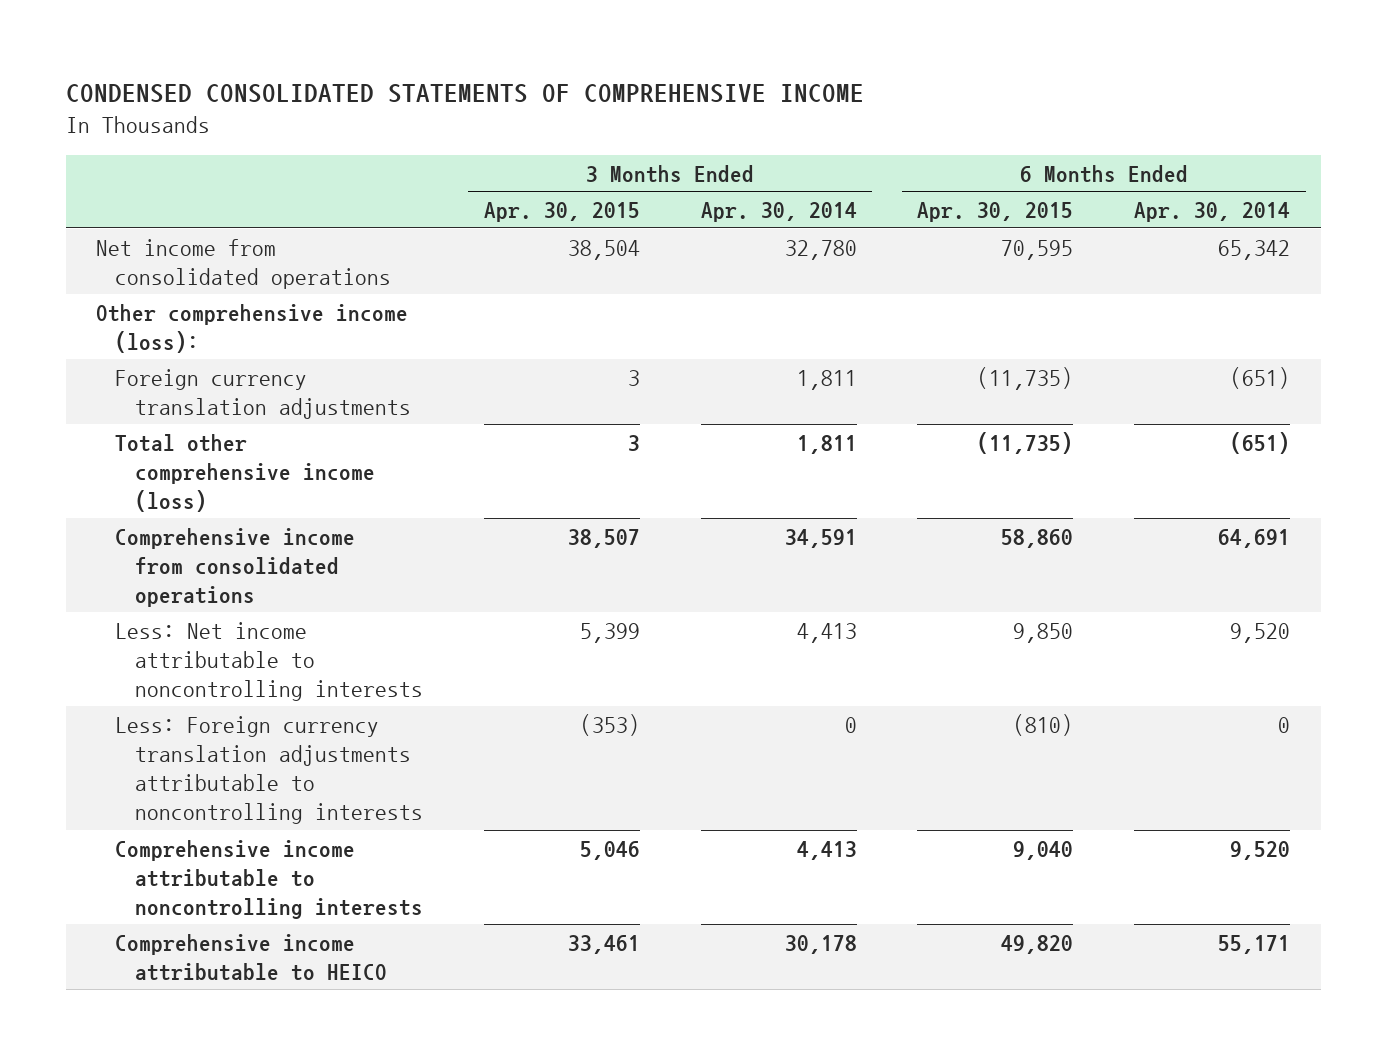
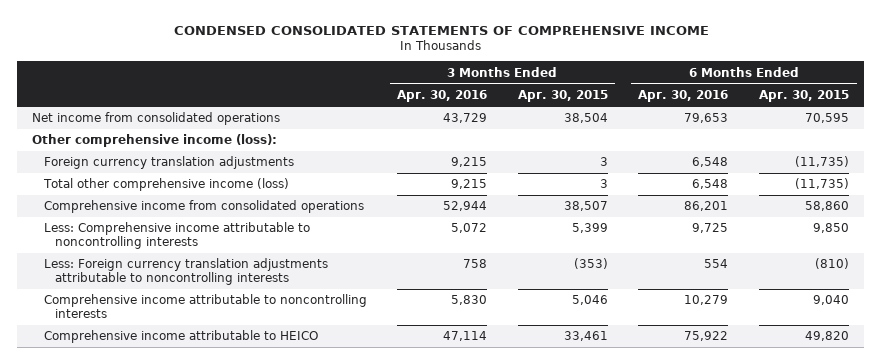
- | 3 Months Ended Apr. 30, 2015 | 3 Months Ended Apr. 30, 2014 | 6 Months Ended Apr. 30, 2015 | 6 Months Ended Apr. 30, 2014
+ | 3 Months Ended Apr. 30, 2016 | 3 Months Ended Apr. 30, 2015 | 6 Months Ended Apr. 30, 2016 | 6 Months Ended Apr. 30, 2015
- Less: Net income attributable to noncontrolling interests | 5,399 | 4,413 | 9,850 | 9,520
+ Less: Comprehensive income attributable to noncontrolling interests | 5,072 | 5,399 | 9,725 | 9,850

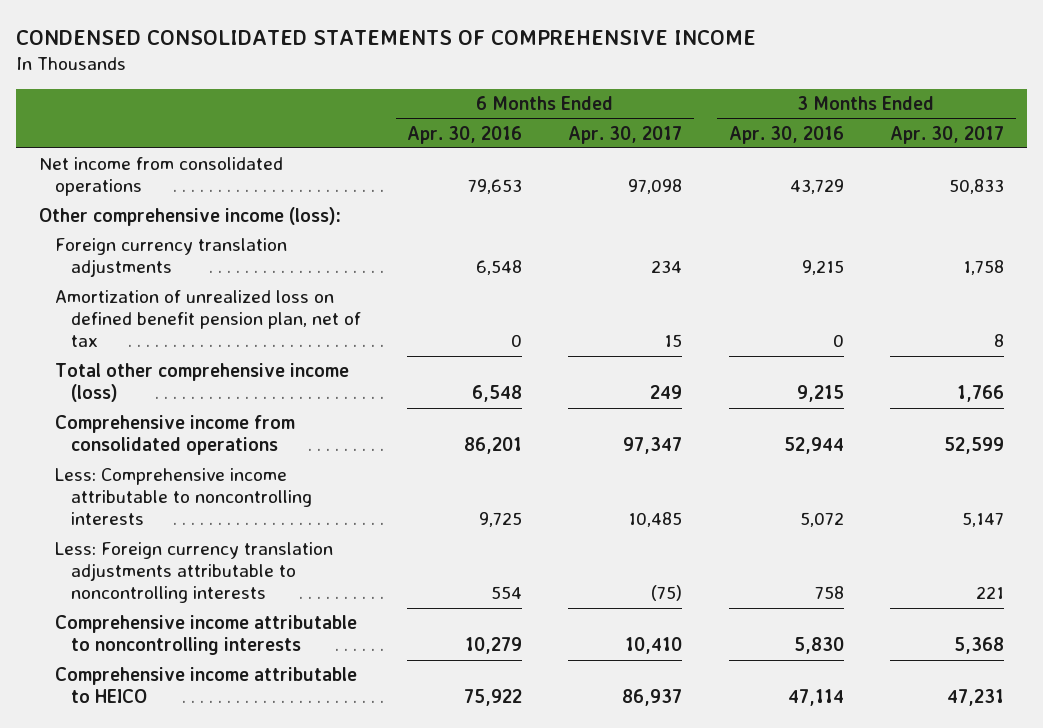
- | 3 Months Ended Apr. 30, 2016 | 3 Months Ended Apr. 30, 2015 | 6 Months Ended Apr. 30, 2016 | 6 Months Ended Apr. 30, 2015
+ | 6 Months Ended Apr. 30, 2016 | 6 Months Ended Apr. 30, 2017 | 3 Months Ended Apr. 30, 2016 | 3 Months Ended Apr. 30, 2017
+ Amortization of unrealized loss on defined benefit pension plan, net of tax | 0 | 15 | 0 | 8

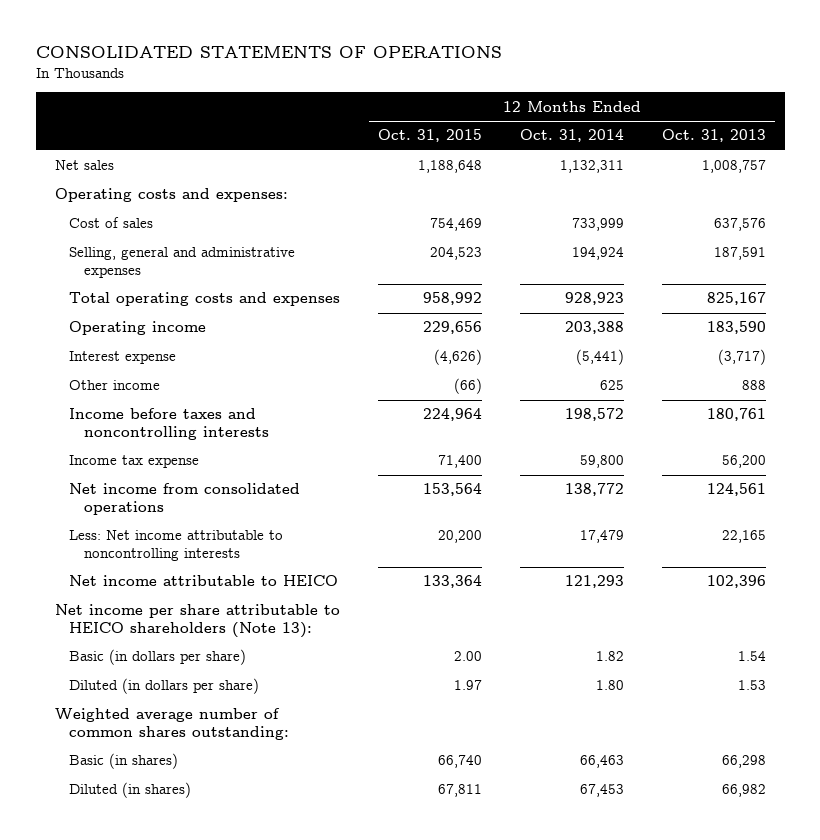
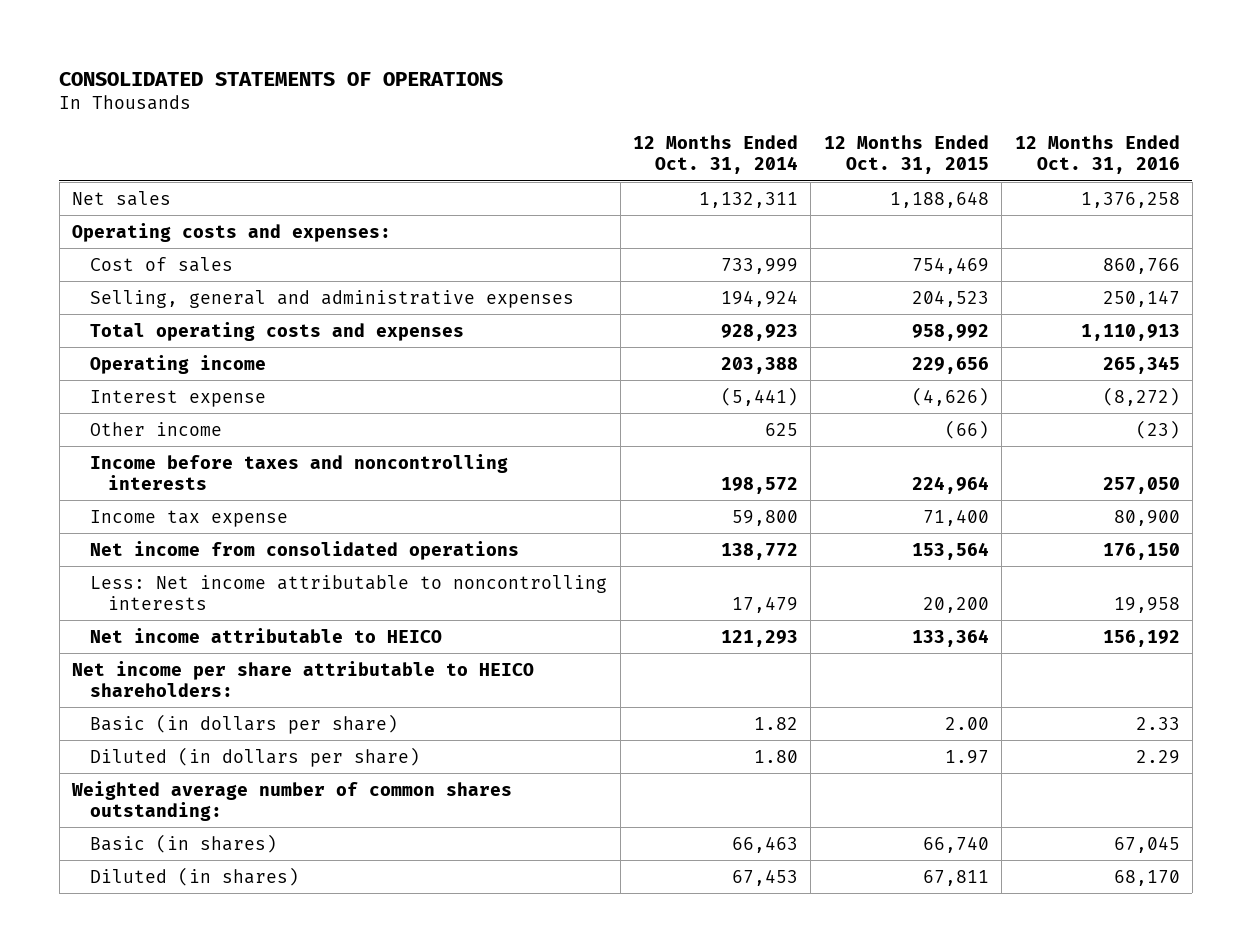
- | 12 Months Ended Oct. 31, 2015 | 12 Months Ended Oct. 31, 2014 | 12 Months Ended Oct. 31, 2013
+ | 12 Months Ended Oct. 31, 2014 | 12 Months Ended Oct. 31, 2015 | 12 Months Ended Oct. 31, 2016
- Net income per share attributable to HEICO shareholders (Note 13):
+ Net income per share attributable to HEICO shareholders:

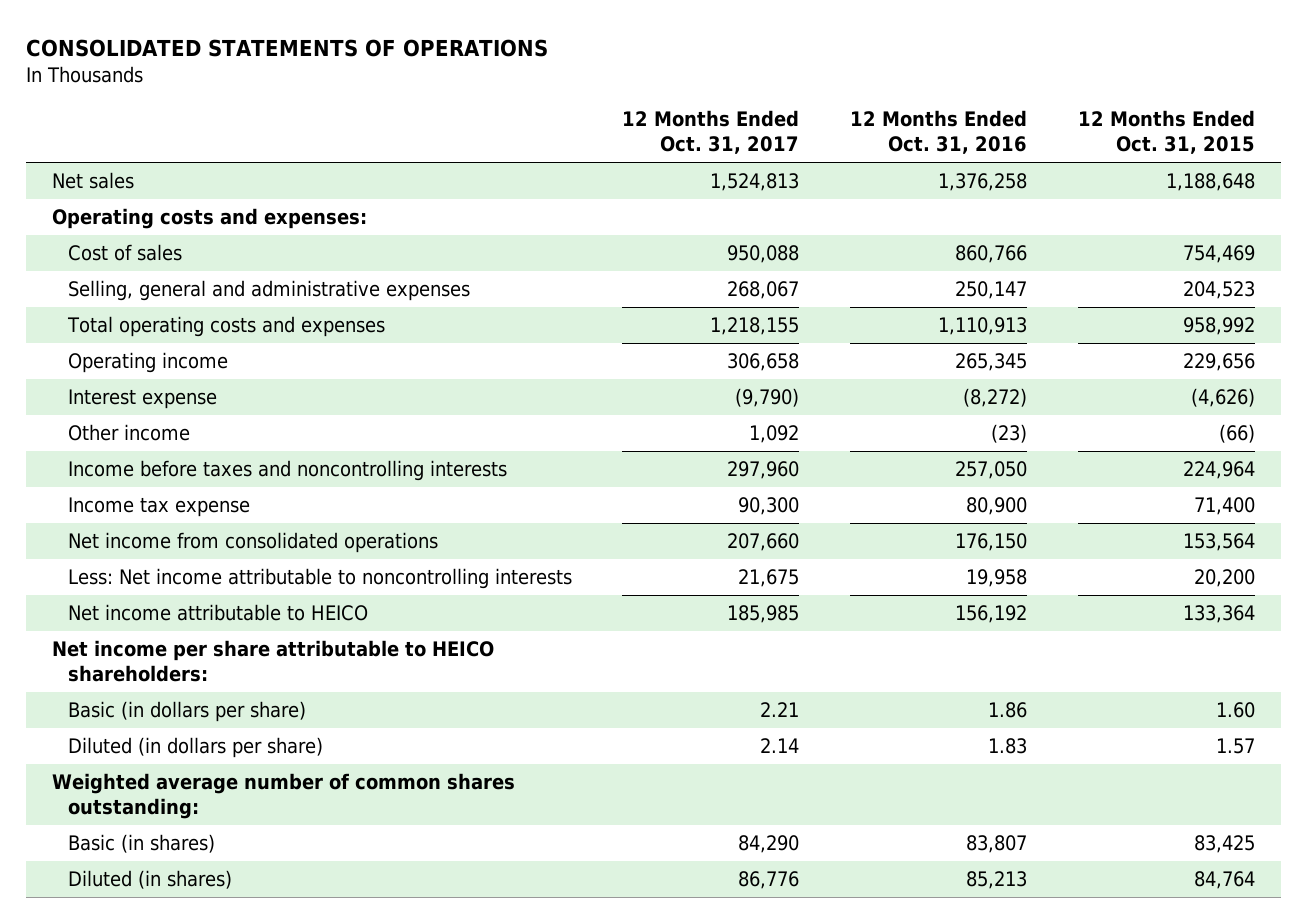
- | 12 Months Ended Oct. 31, 2014 | 12 Months Ended Oct. 31, 2015 | 12 Months Ended Oct. 31, 2016
+ | 12 Months Ended Oct. 31, 2017 | 12 Months Ended Oct. 31, 2016 | 12 Months Ended Oct. 31, 2015
- Basic (in dollars per share) | 1.82 | 2.00 | 2.33
- Diluted (in dollars per share) | 1.80 | 1.97 | 2.29
+ Basic (in dollars per share) | 2.21 | 1.86 | 1.60
+ Diluted (in dollars per share) | 2.14 | 1.83 | 1.57
- Basic (in shares) | 66,463 | 66,740 | 67,045
- Diluted (in shares) | 67,453 | 67,811 | 68,170
+ Basic (in shares) | 84,290 | 83,807 | 83,425
+ Diluted (in shares) | 86,776 | 85,213 | 84,764

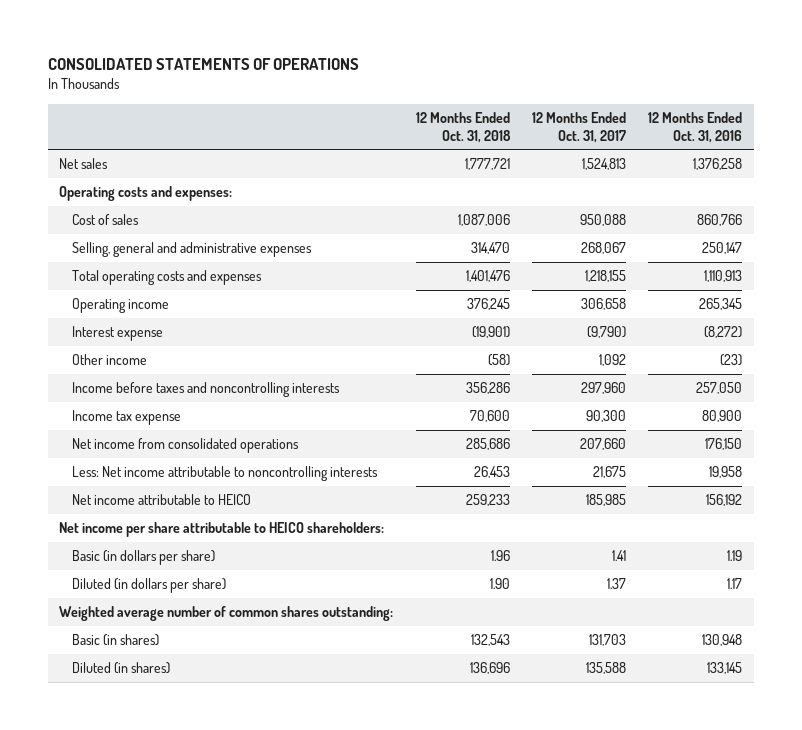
- | 12 Months Ended Oct. 31, 2017 | 12 Months Ended Oct. 31, 2016 | 12 Months Ended Oct. 31, 2015
+ | 12 Months Ended Oct. 31, 2018 | 12 Months Ended Oct. 31, 2017 | 12 Months Ended Oct. 31, 2016
- Basic (in dollars per share) | 2.21 | 1.86 | 1.60
- Diluted (in dollars per share) | 2.14 | 1.83 | 1.57
+ Basic (in dollars per share) | 1.96 | 1.41 | 1.19
+ Diluted (in dollars per share) | 1.90 | 1.37 | 1.17
- Basic (in shares) | 84,290 | 83,807 | 83,425
- Diluted (in shares) | 86,776 | 85,213 | 84,764
+ Basic (in shares) | 132,543 | 131,703 | 130,948
+ Diluted (in shares) | 136,696 | 135,588 | 133,145

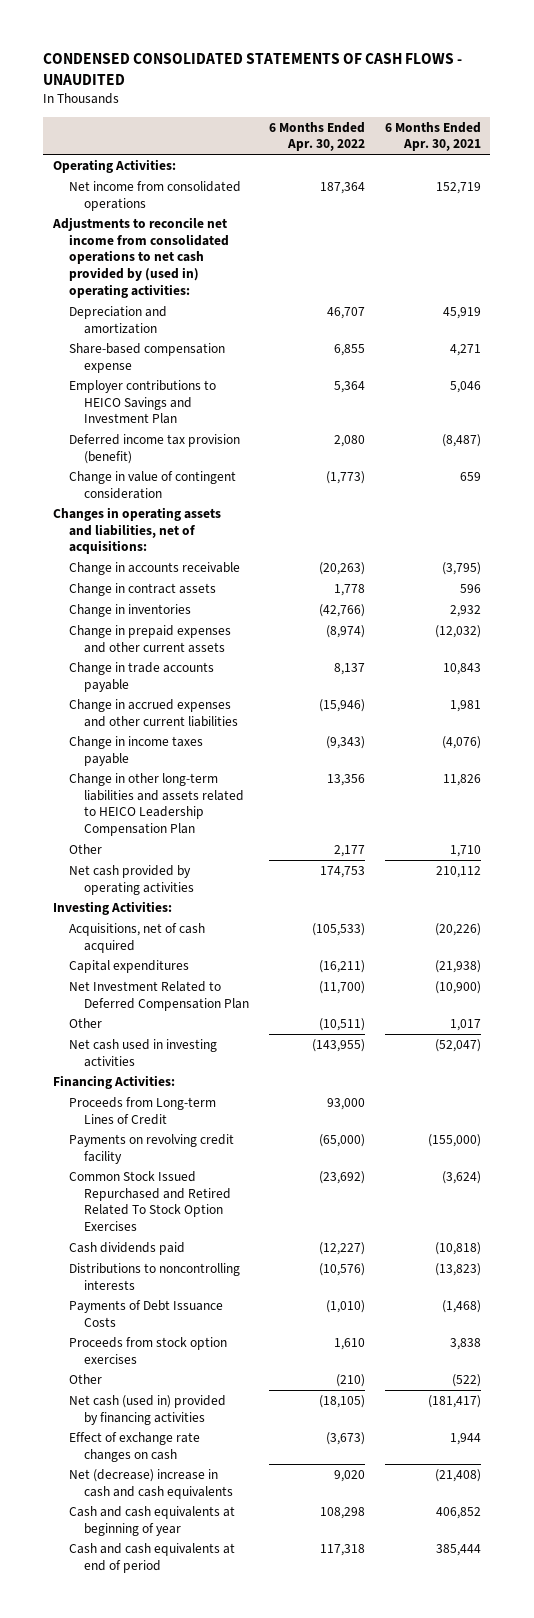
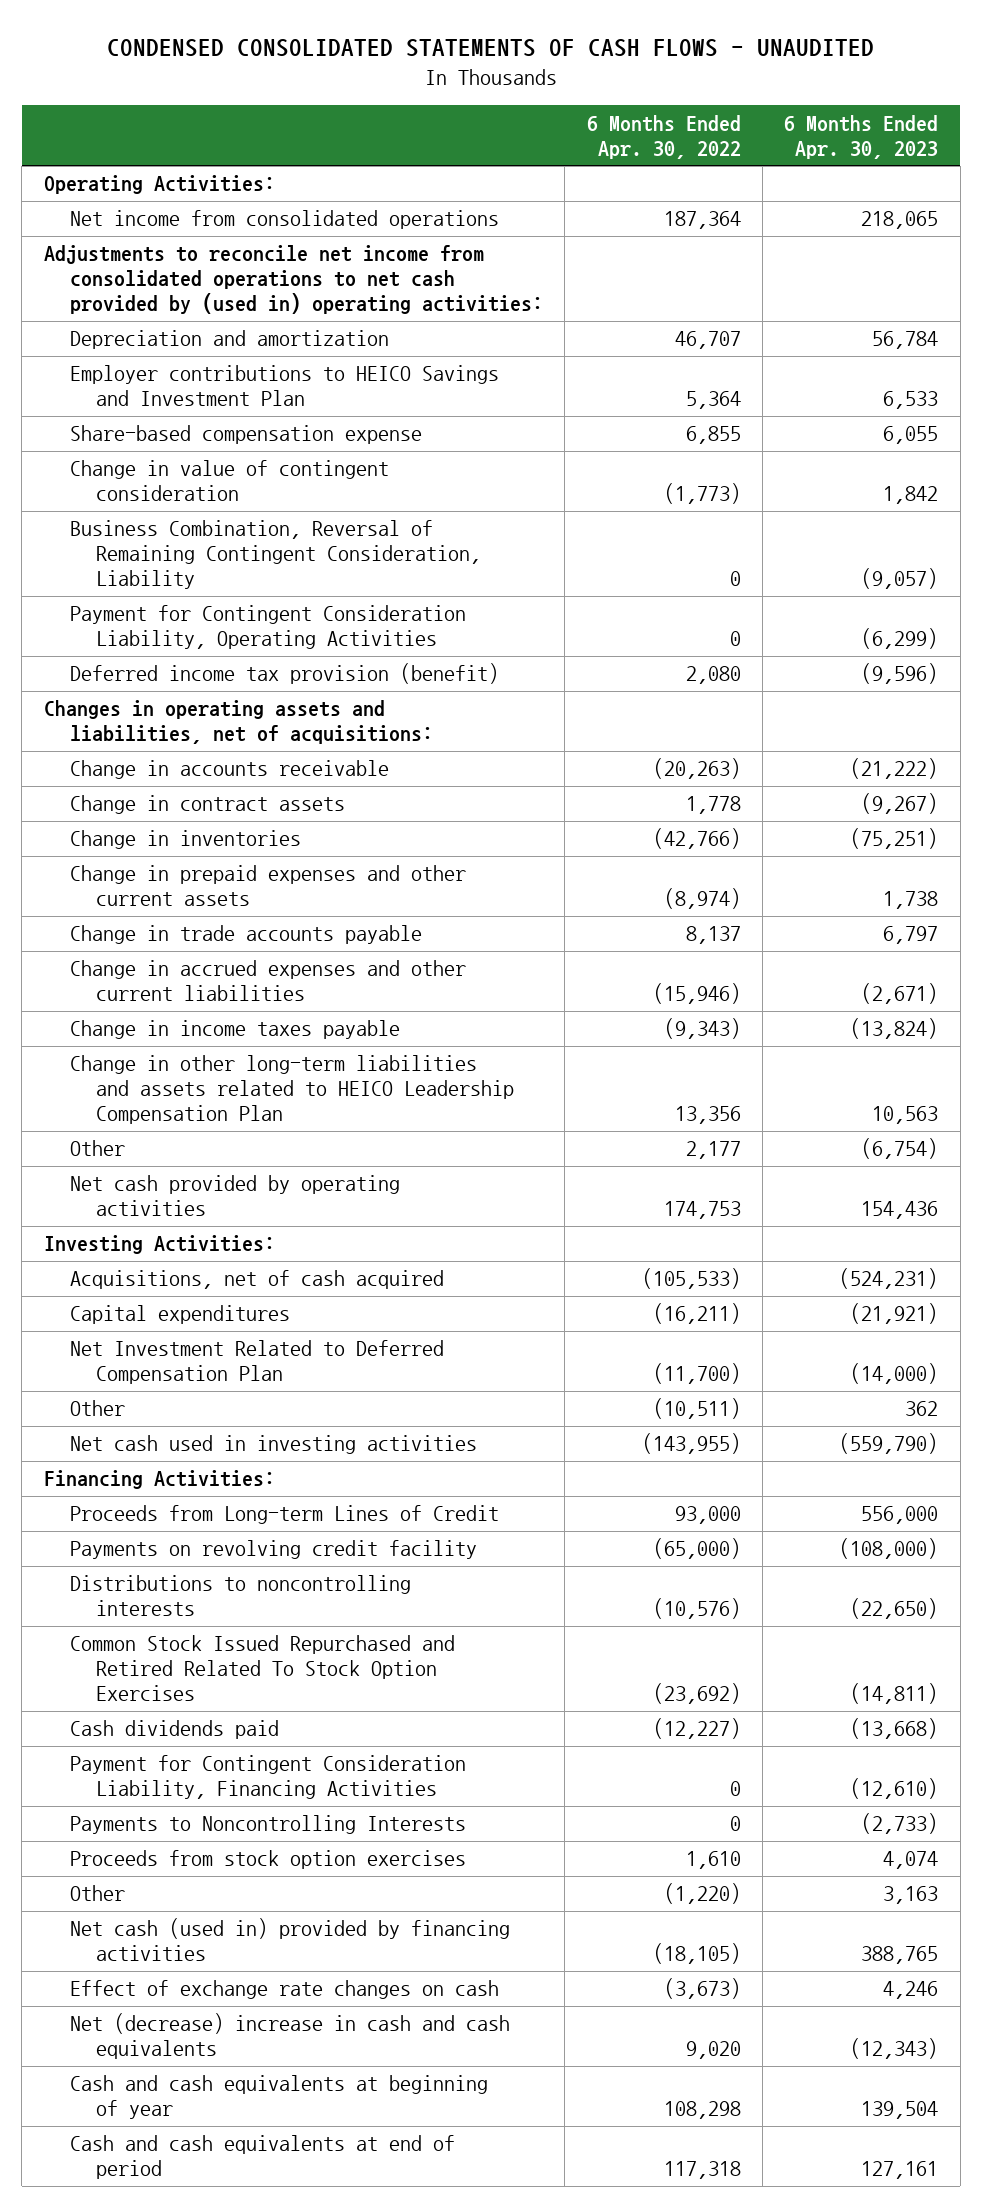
- | 6 Months Ended Apr. 30, 2022 | 6 Months Ended Apr. 30, 2021
+ | 6 Months Ended Apr. 30, 2022 | 6 Months Ended Apr. 30, 2023
moved down: Share-based compensation expense | 6,855 | 6,055
+ Business Combination, Reversal of Remaining Contingent Consideration, Liability | 0 | (9,057)
+ Payment for Contingent Consideration Liability, Operating Activities | 0 | (6,299)
moved down: Deferred income tax provision (benefit) | 2,080 | (9,596)
moved up: Distributions to noncontrolling interests | (10,576) | (22,650)
- Payments of Debt Issuance Costs | (1,010) | (1,468)
+ Payment for Contingent Consideration Liability, Financing Activities | 0 | (12,610)
+ Payments to Noncontrolling Interests | 0 | (2,733)
- Other | (210) | (522)
+ Other | (1,220) | 3,163

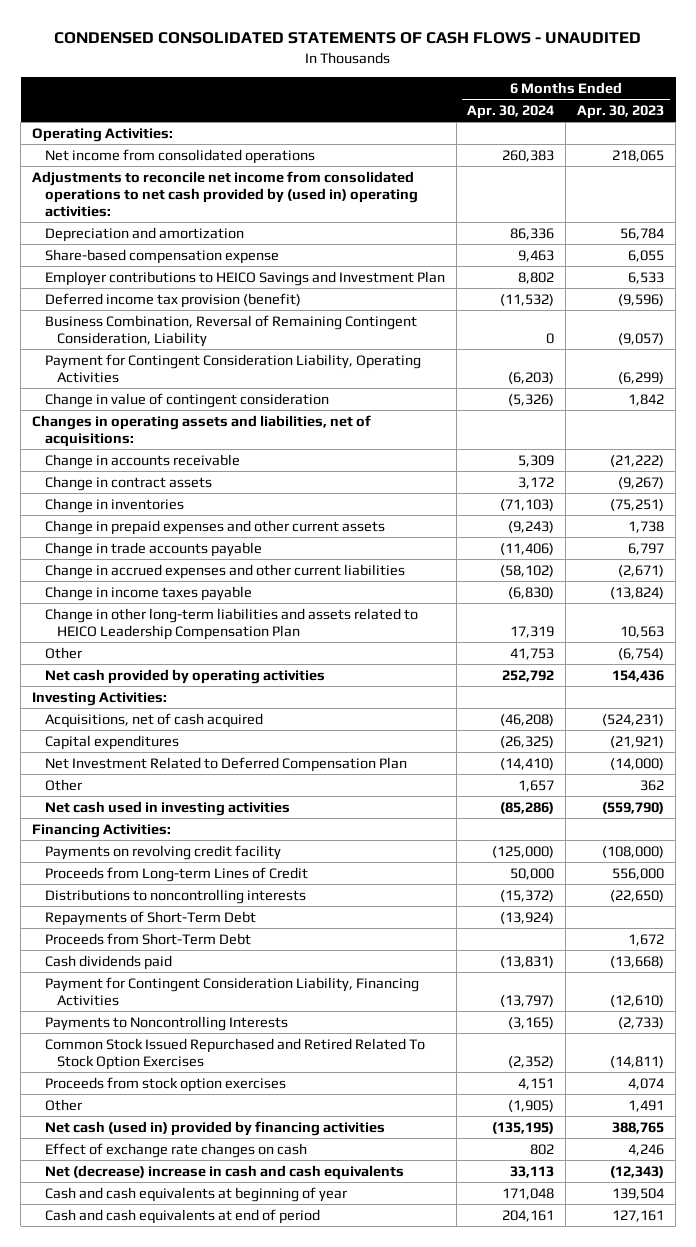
- | 6 Months Ended Apr. 30, 2022 | 6 Months Ended Apr. 30, 2023
+ | 6 Months Ended Apr. 30, 2024 | 6 Months Ended Apr. 30, 2023
moved down: Employer contributions to HEICO Savings and Investment Plan | 8,802 | 6,533
moved up: Deferred income tax provision (benefit) | (11,532) | (9,596)
moved down: Change in value of contingent consideration | (5,326) | 1,842
moved down: Proceeds from Long-term Lines of Credit | 50,000 | 556,000
+ Repayments of Short-Term Debt | (13,924) |
+ Proceeds from Short-Term Debt | | 1,672
moved down: Common Stock Issued Repurchased and Retired Related To Stock Option Exercises | (2,352) | (14,811)
- Other | (1,220) | 3,163
+ Other | (1,905) | 1,491

